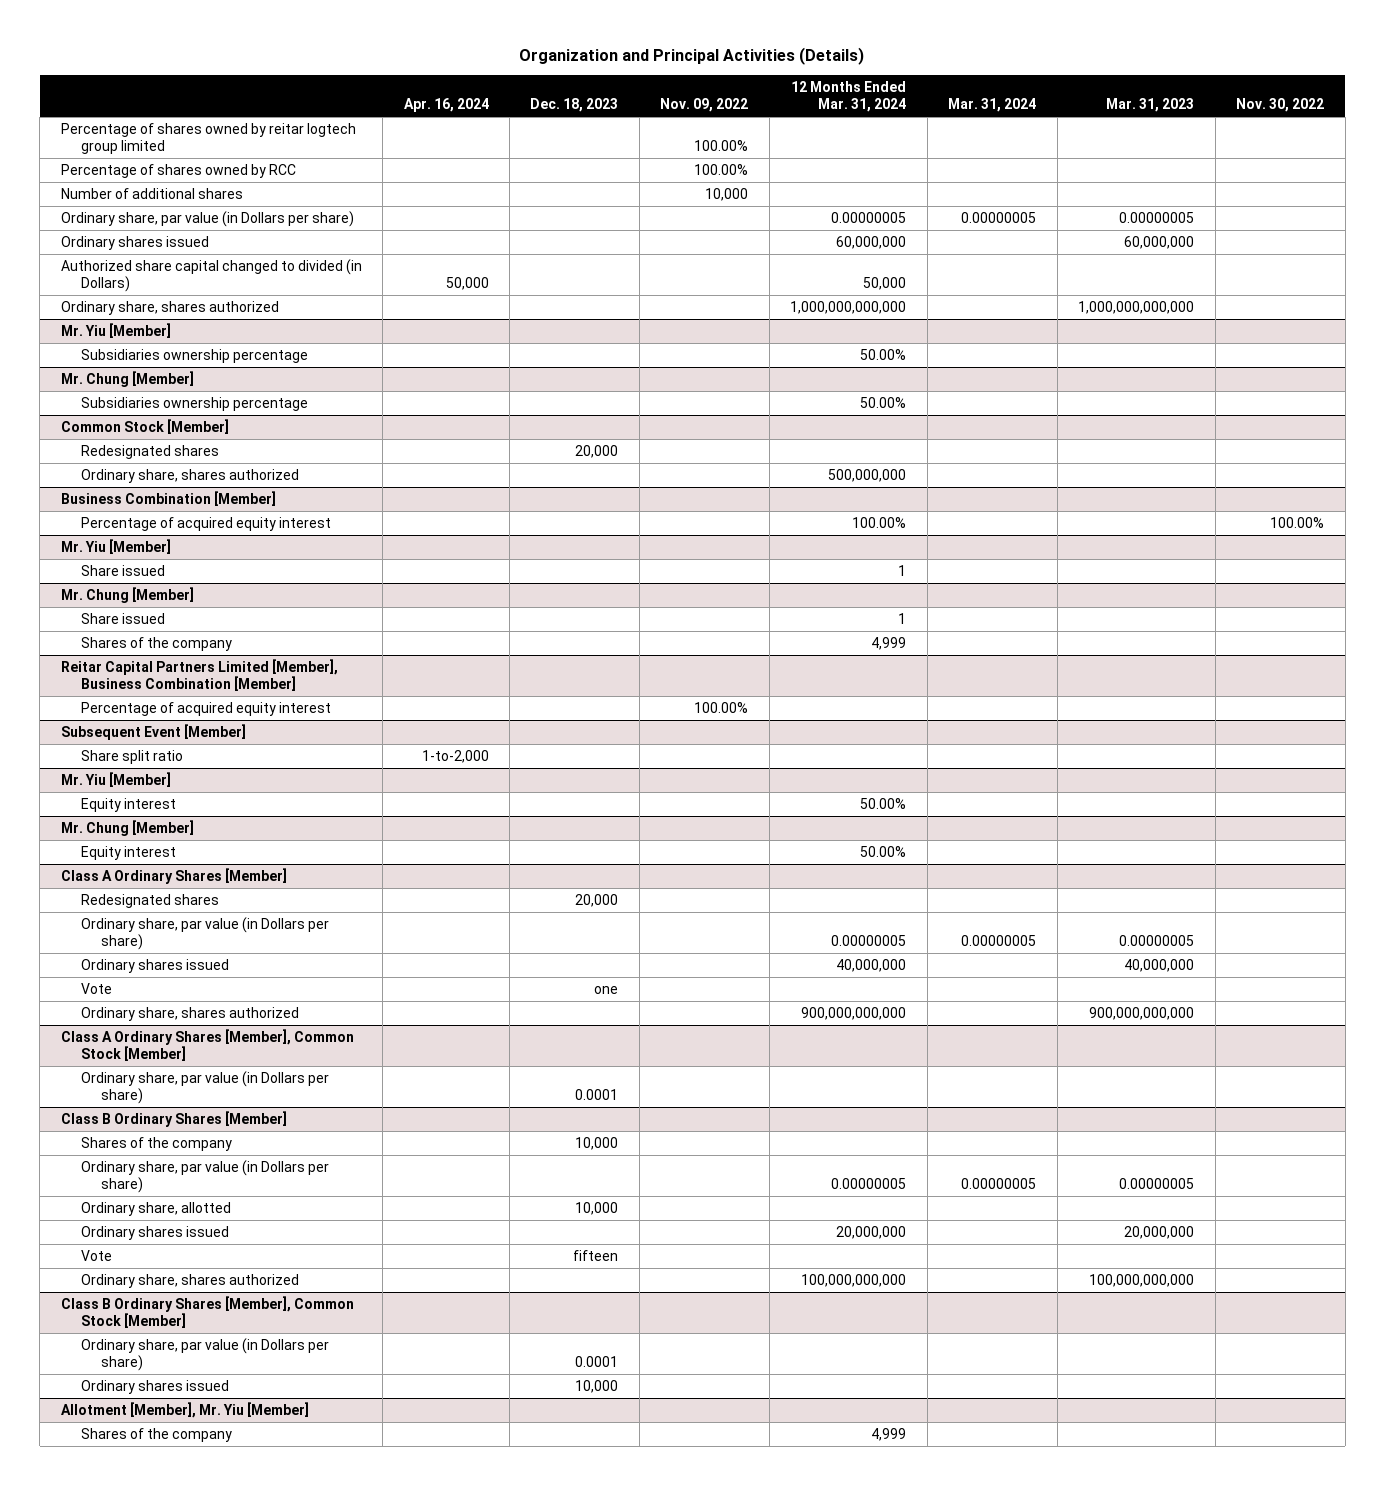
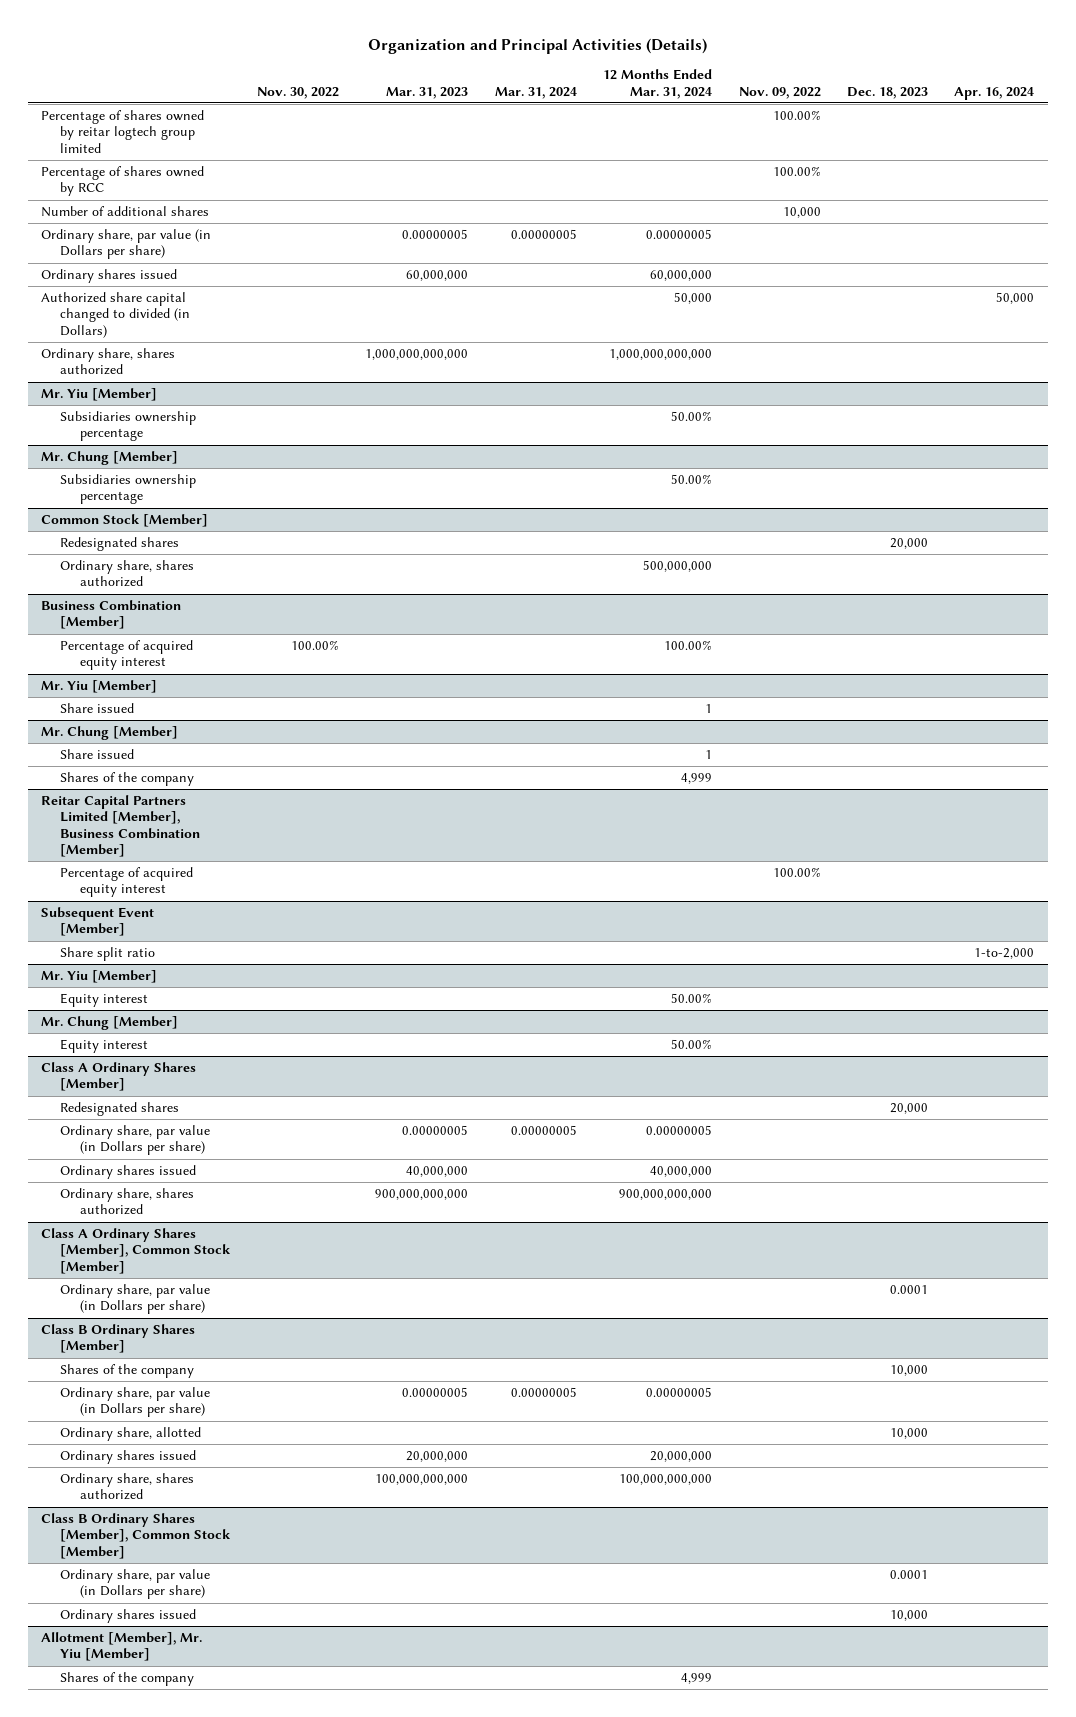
- | Apr. 16, 2024 | Dec. 18, 2023 | Nov. 09, 2022 | 12 Months Ended Mar. 31, 2024 | Mar. 31, 2024 | Mar. 31, 2023 | Nov. 30, 2022
+ | Nov. 30, 2022 | Mar. 31, 2023 | Mar. 31, 2024 | 12 Months Ended Mar. 31, 2024 | Nov. 09, 2022 | Dec. 18, 2023 | Apr. 16, 2024
@ Class A Ordinary Shares [Member]
- Vote | | one | | | | |
@ Class B Ordinary Shares [Member]
- Vote | | fifteen | | | | |

